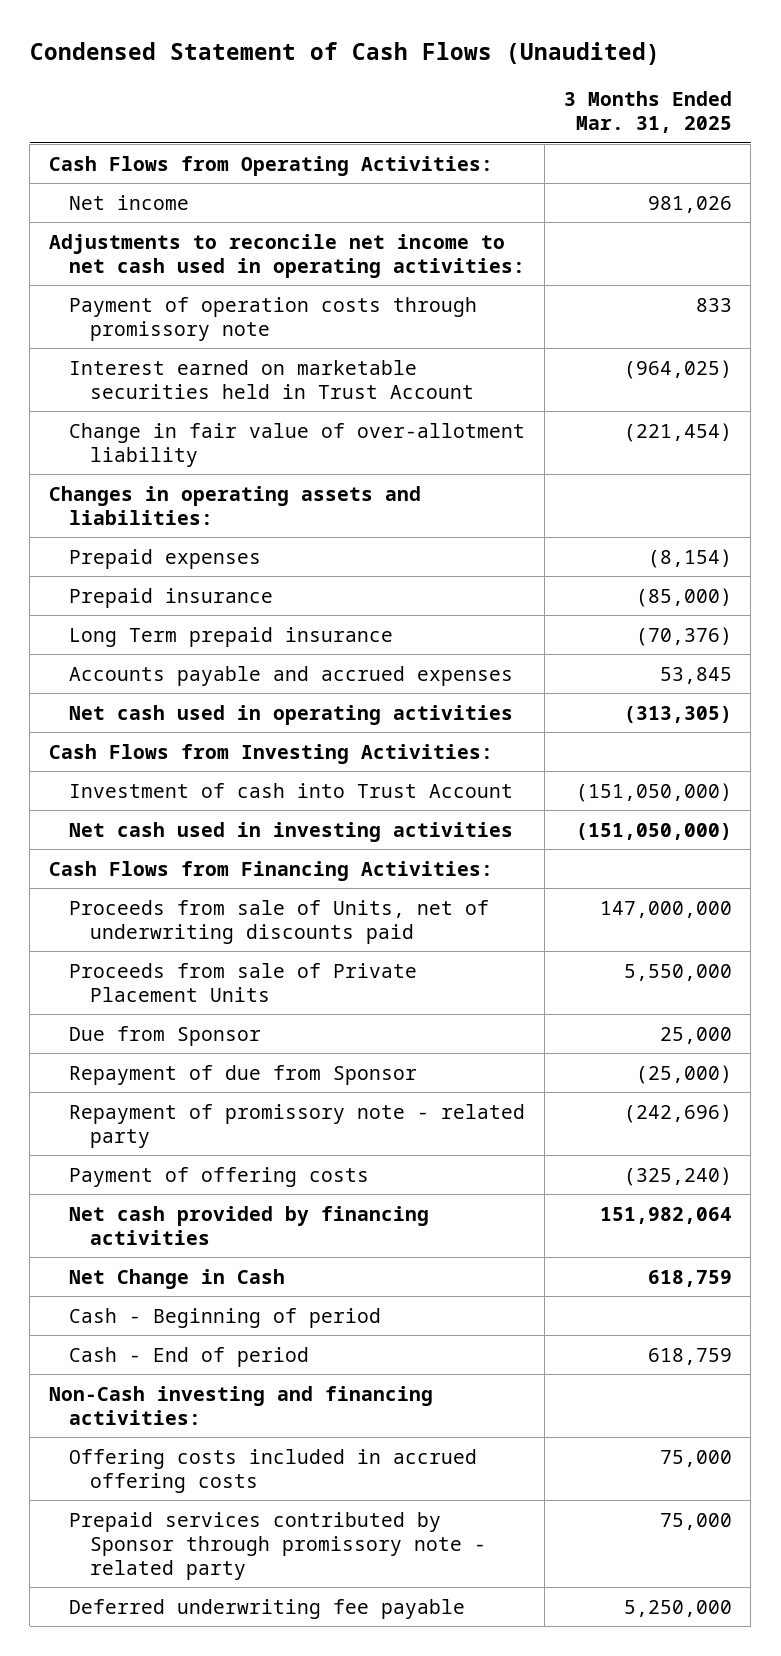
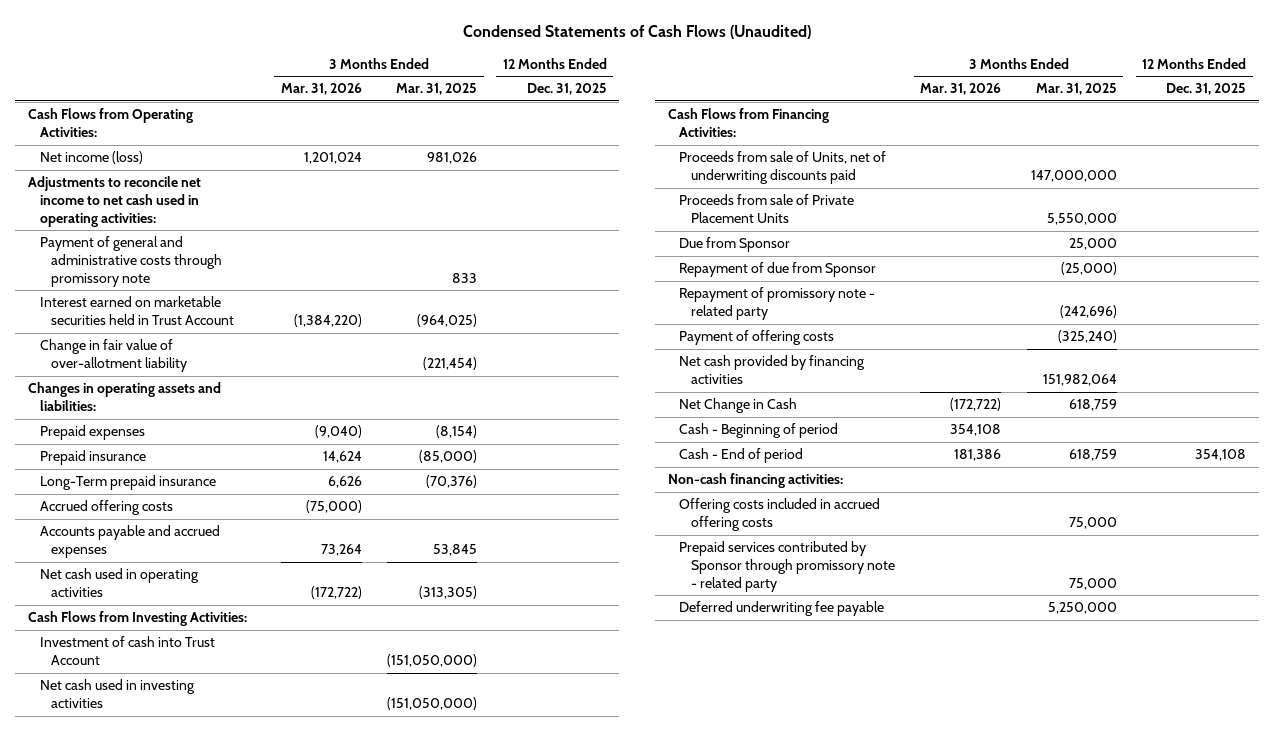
- Condensed Statement of Cash Flows (Unaudited)
+ Condensed Statements of Cash Flows (Unaudited)
- | 3 Months Ended Mar. 31, 2025
+ | 3 Months Ended Mar. 31, 2026 | 3 Months Ended Mar. 31, 2025 | 12 Months Ended Dec. 31, 2025
- Net income | 981,026
+ Net income (loss) | 1,201,024 | 981,026 |
- Payment of operation costs through promissory note | 833
+ Payment of general and administrative costs through promissory note | | 833 |
- Long Term prepaid insurance | (70,376)
+ Long-Term prepaid insurance | 6,626 | (70,376) |
+ Accrued offering costs | (75,000) | |
- Non-Cash investing and financing activities:
+ Non-cash financing activities:

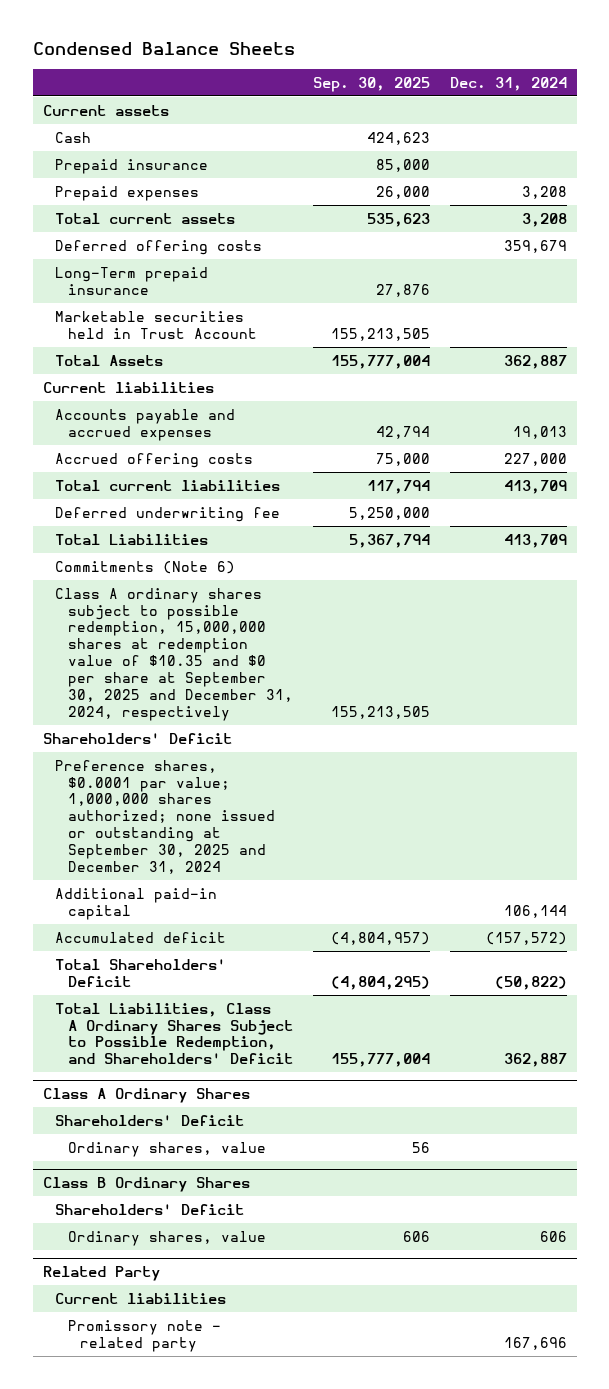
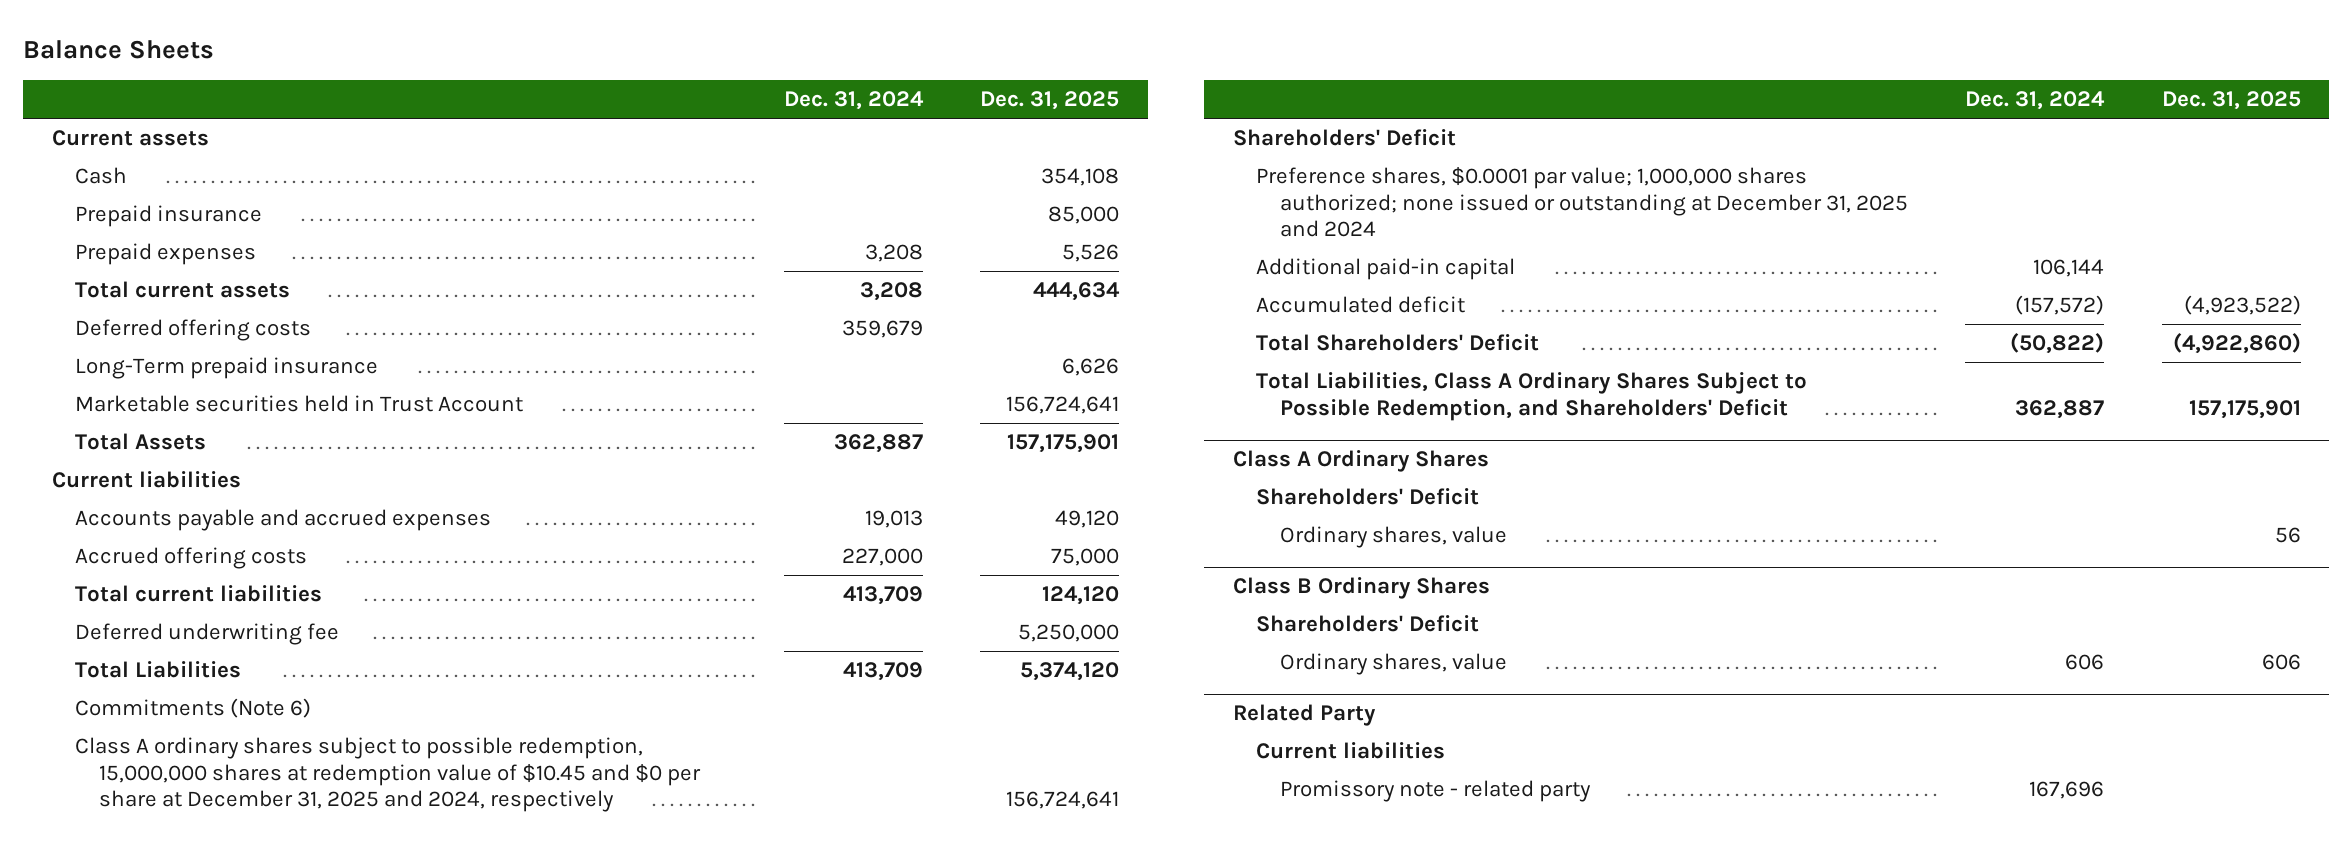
- Condensed Balance Sheets
+ Balance Sheets
- | Sep. 30, 2025 | Dec. 31, 2024
+ | Dec. 31, 2024 | Dec. 31, 2025
- Class A ordinary shares subject to possible redemption, 15,000,000 shares at redemption value of $10.35 and $0 per share at September 30, 2025 and December 31, 2024, respectively | 155,213,505 |
+ Class A ordinary shares subject to possible redemption, 15,000,000 shares at redemption value of $10.45 and $0 per share at December 31, 2025 and 2024, respectively | | 156,724,641
- Preference shares, $0.0001 par value; 1,000,000 shares authorized; none issued or outstanding at September 30, 2025 and December 31, 2024
+ Preference shares, $0.0001 par value; 1,000,000 shares authorized; none issued or outstanding at December 31, 2025 and 2024

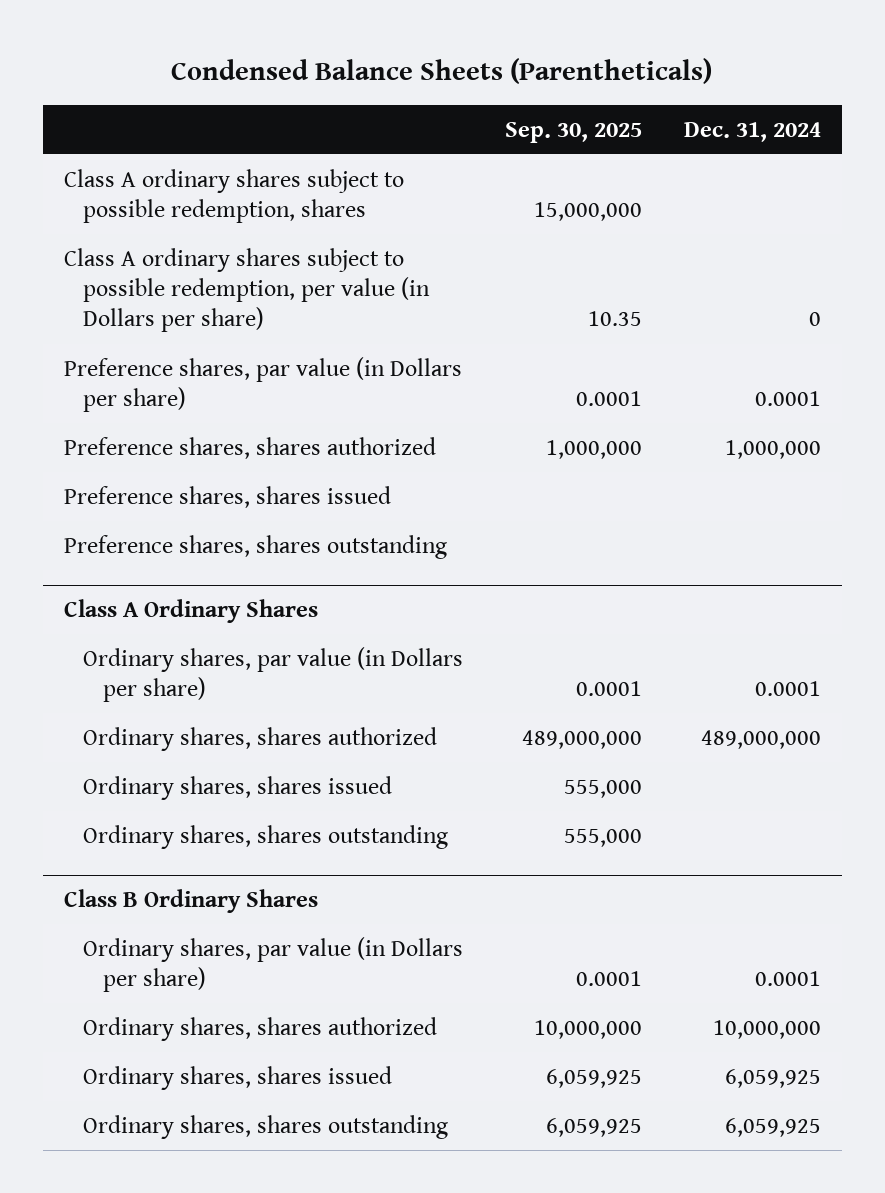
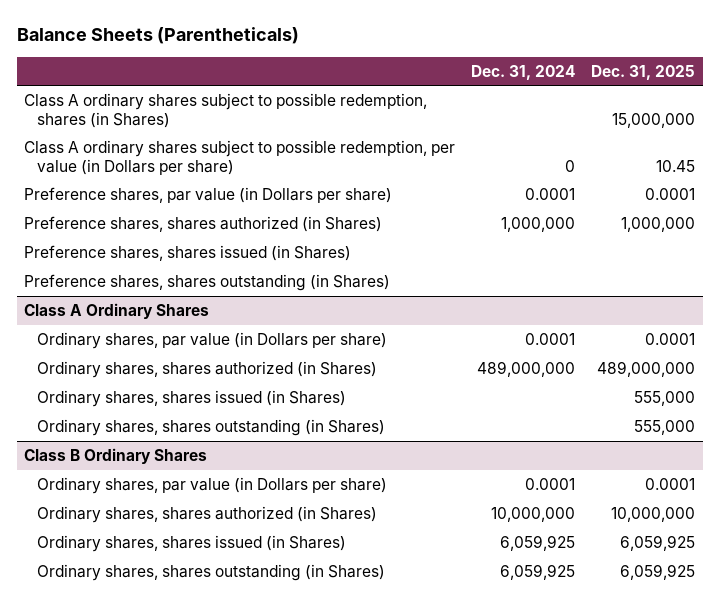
- Condensed Balance Sheets (Parentheticals)
+ Balance Sheets (Parentheticals)
- | Sep. 30, 2025 | Dec. 31, 2024
+ | Dec. 31, 2024 | Dec. 31, 2025
- Class A ordinary shares subject to possible redemption, shares | 15,000,000 |
+ Class A ordinary shares subject to possible redemption, shares (in Shares) | | 15,000,000
- Preference shares, shares authorized | 1,000,000 | 1,000,000
- Preference shares, shares issued
- Preference shares, shares outstanding
+ Preference shares, shares authorized (in Shares) | 1,000,000 | 1,000,000
+ Preference shares, shares issued (in Shares)
+ Preference shares, shares outstanding (in Shares)
@ Class A Ordinary Shares
- Ordinary shares, shares authorized | 489,000,000 | 489,000,000
- Ordinary shares, shares issued | 555,000 |
- Ordinary shares, shares outstanding | 555,000 |
+ Ordinary shares, shares authorized (in Shares) | 489,000,000 | 489,000,000
+ Ordinary shares, shares issued (in Shares) | | 555,000
+ Ordinary shares, shares outstanding (in Shares) | | 555,000
@ Class B Ordinary Shares
- Ordinary shares, shares authorized | 10,000,000 | 10,000,000
- Ordinary shares, shares issued | 6,059,925 | 6,059,925
- Ordinary shares, shares outstanding | 6,059,925 | 6,059,925
+ Ordinary shares, shares authorized (in Shares) | 10,000,000 | 10,000,000
+ Ordinary shares, shares issued (in Shares) | 6,059,925 | 6,059,925
+ Ordinary shares, shares outstanding (in Shares) | 6,059,925 | 6,059,925

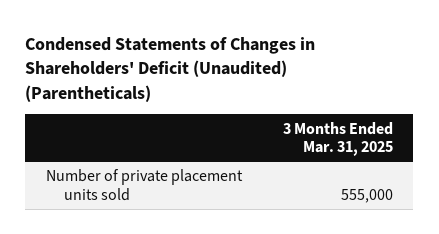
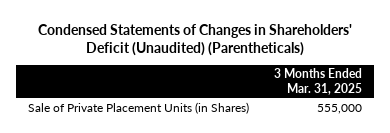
- Number of private placement units sold | 555,000
+ Sale of Private Placement Units (in Shares) | 555,000

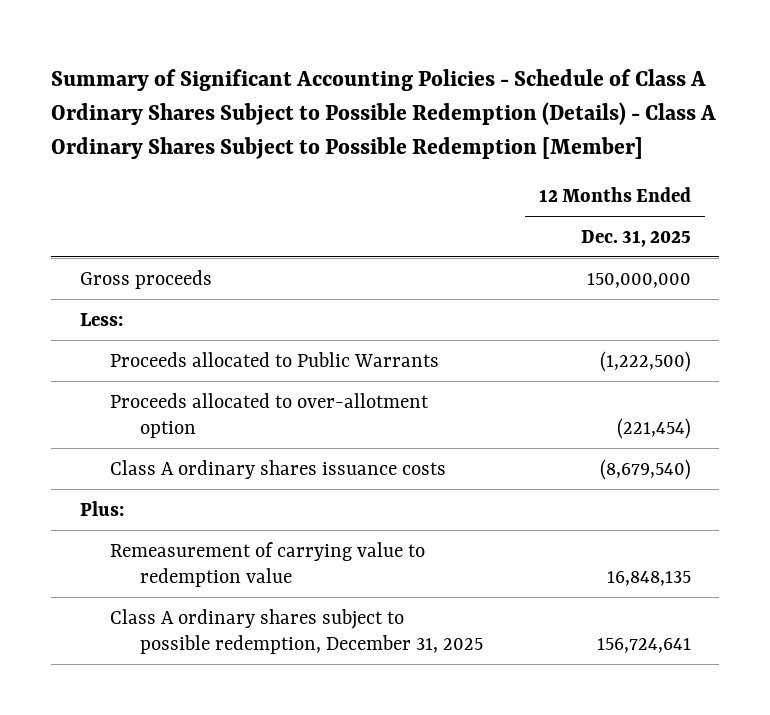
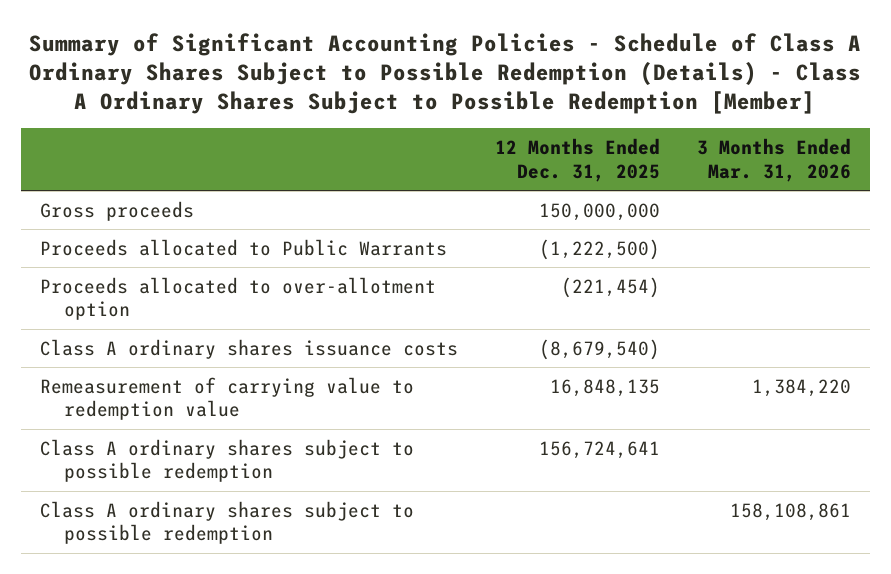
- | 12 Months Ended Dec. 31, 2025
+ | 12 Months Ended Dec. 31, 2025 | 3 Months Ended Mar. 31, 2026
- Less:
- Plus:
- Class A ordinary shares subject to possible redemption, December 31, 2025 | 156,724,641
+ Class A ordinary shares subject to possible redemption | 156,724,641 |
+ Class A ordinary shares subject to possible redemption | | 158,108,861

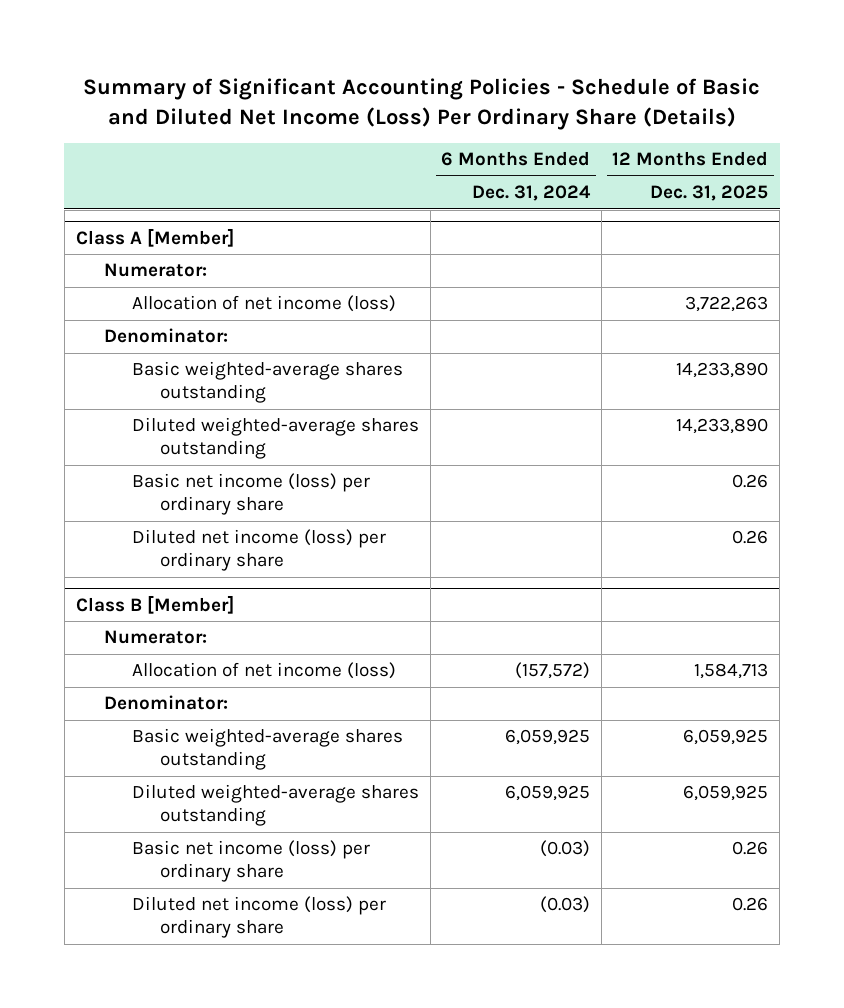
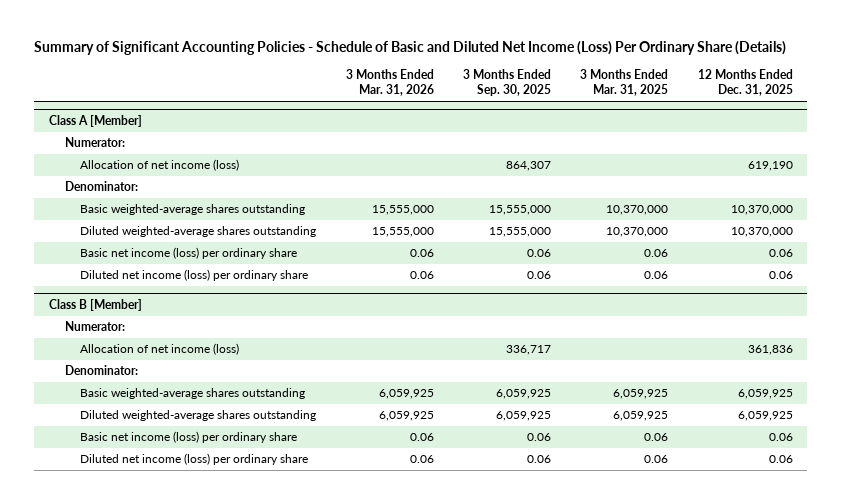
- | 6 Months Ended Dec. 31, 2024 | 12 Months Ended Dec. 31, 2025
+ | 3 Months Ended Mar. 31, 2026 | 3 Months Ended Sep. 30, 2025 | 3 Months Ended Mar. 31, 2025 | 12 Months Ended Dec. 31, 2025
@ Class A [Member]
- Allocation of net income (loss) | | 3,722,263
+ Allocation of net income (loss) | | 864,307 | | 619,190
- Basic weighted-average shares outstanding | | 14,233,890
- Diluted weighted-average shares outstanding | | 14,233,890
- Basic net income (loss) per ordinary share | | 0.26
- Diluted net income (loss) per ordinary share | | 0.26
+ Basic weighted-average shares outstanding | 15,555,000 | 15,555,000 | 10,370,000 | 10,370,000
+ Diluted weighted-average shares outstanding | 15,555,000 | 15,555,000 | 10,370,000 | 10,370,000
+ Basic net income (loss) per ordinary share | 0.06 | 0.06 | 0.06 | 0.06
+ Diluted net income (loss) per ordinary share | 0.06 | 0.06 | 0.06 | 0.06
@ Class B [Member]
- Allocation of net income (loss) | (157,572) | 1,584,713
+ Allocation of net income (loss) | | 336,717 | | 361,836
- Basic net income (loss) per ordinary share | (0.03) | 0.26
- Diluted net income (loss) per ordinary share | (0.03) | 0.26
+ Basic net income (loss) per ordinary share | 0.06 | 0.06 | 0.06 | 0.06
+ Diluted net income (loss) per ordinary share | 0.06 | 0.06 | 0.06 | 0.06

